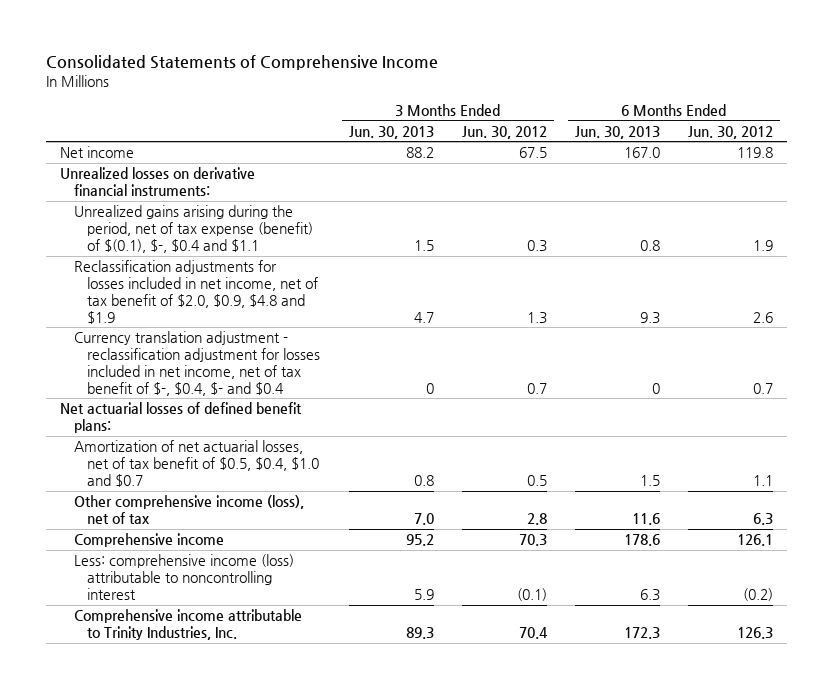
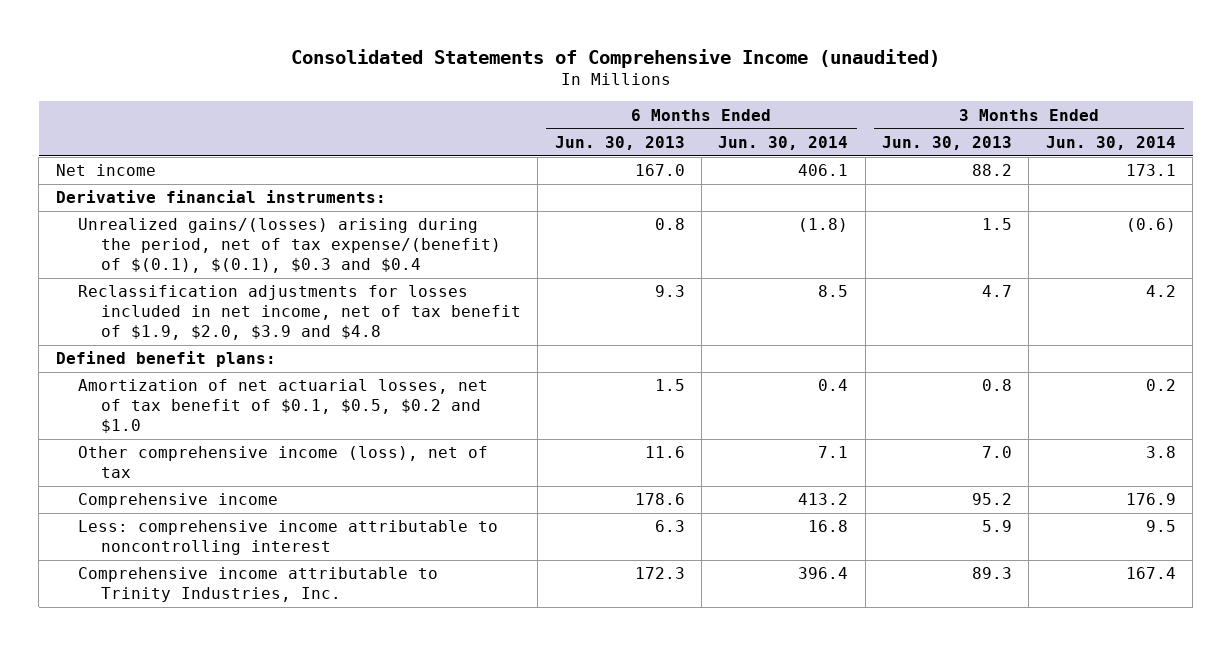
- Consolidated Statements of Comprehensive Income
+ Consolidated Statements of Comprehensive Income (unaudited)
- | 3 Months Ended Jun. 30, 2013 | 3 Months Ended Jun. 30, 2012 | 6 Months Ended Jun. 30, 2013 | 6 Months Ended Jun. 30, 2012
+ | 6 Months Ended Jun. 30, 2013 | 6 Months Ended Jun. 30, 2014 | 3 Months Ended Jun. 30, 2013 | 3 Months Ended Jun. 30, 2014
- Unrealized losses on derivative financial instruments:
- Unrealized gains arising during the period, net of tax expense (benefit) of $(0.1), $-, $0.4 and $1.1 | 1.5 | 0.3 | 0.8 | 1.9
- Reclassification adjustments for losses included in net income, net of tax benefit of $2.0, $0.9, $4.8 and $1.9 | 4.7 | 1.3 | 9.3 | 2.6
- Currency translation adjustment - reclassification adjustment for losses included in net income, net of tax benefit of $-, $0.4, $- and $0.4 | 0 | 0.7 | 0 | 0.7
- Net actuarial losses of defined benefit plans:
- Amortization of net actuarial losses, net of tax benefit of $0.5, $0.4, $1.0 and $0.7 | 0.8 | 0.5 | 1.5 | 1.1
+ Derivative financial instruments:
+ Unrealized gains/(losses) arising during the period, net of tax expense/(benefit) of $(0.1), $(0.1), $0.3 and $0.4 | 0.8 | (1.8) | 1.5 | (0.6)
+ Reclassification adjustments for losses included in net income, net of tax benefit of $1.9, $2.0, $3.9 and $4.8 | 9.3 | 8.5 | 4.7 | 4.2
+ Defined benefit plans:
+ Amortization of net actuarial losses, net of tax benefit of $0.1, $0.5, $0.2 and $1.0 | 1.5 | 0.4 | 0.8 | 0.2
- Less: comprehensive income (loss) attributable to noncontrolling interest | 5.9 | (0.1) | 6.3 | (0.2)
+ Less: comprehensive income attributable to noncontrolling interest | 6.3 | 16.8 | 5.9 | 9.5

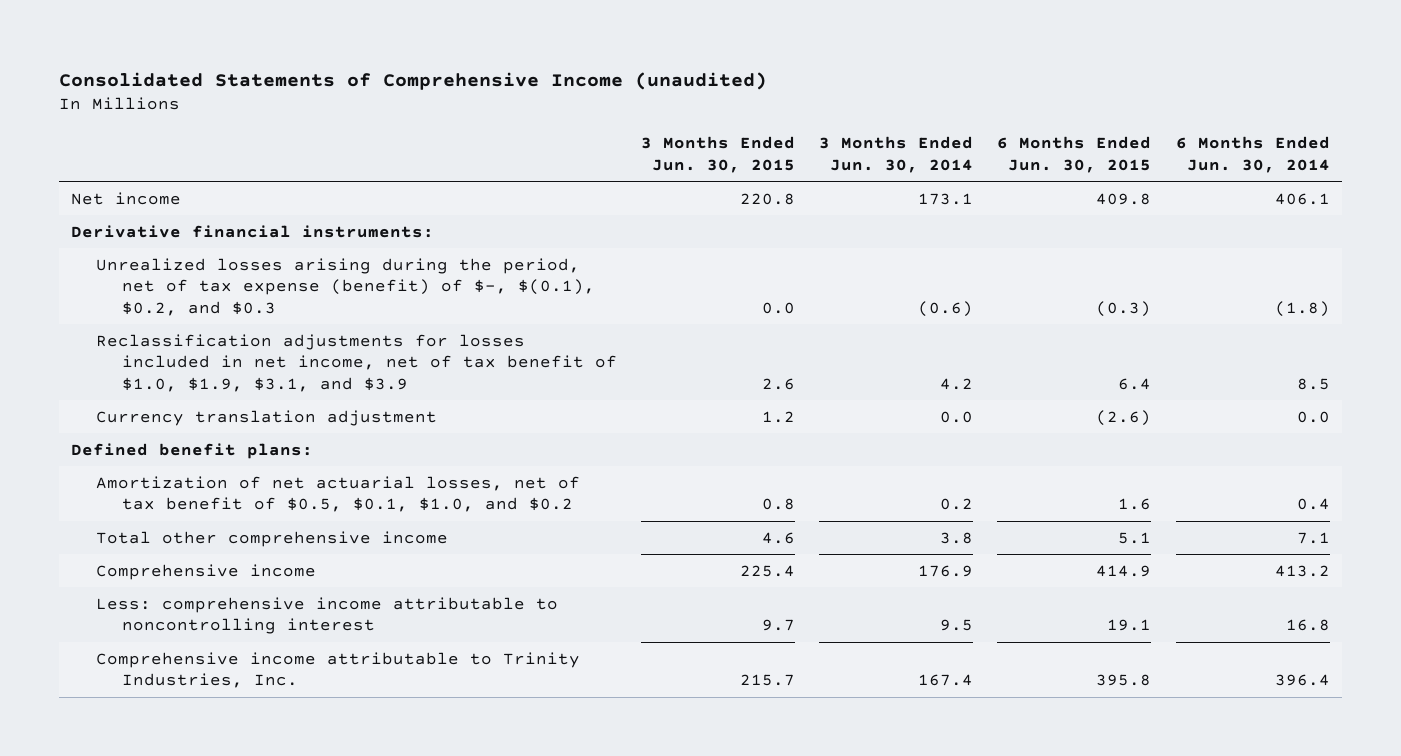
- | 6 Months Ended Jun. 30, 2013 | 6 Months Ended Jun. 30, 2014 | 3 Months Ended Jun. 30, 2013 | 3 Months Ended Jun. 30, 2014
+ | 3 Months Ended Jun. 30, 2015 | 3 Months Ended Jun. 30, 2014 | 6 Months Ended Jun. 30, 2015 | 6 Months Ended Jun. 30, 2014
- Unrealized gains/(losses) arising during the period, net of tax expense/(benefit) of $(0.1), $(0.1), $0.3 and $0.4 | 0.8 | (1.8) | 1.5 | (0.6)
- Reclassification adjustments for losses included in net income, net of tax benefit of $1.9, $2.0, $3.9 and $4.8 | 9.3 | 8.5 | 4.7 | 4.2
+ Unrealized losses arising during the period, net of tax expense (benefit) of $-, $(0.1), $0.2, and $0.3 | 0.0 | (0.6) | (0.3) | (1.8)
+ Reclassification adjustments for losses included in net income, net of tax benefit of $1.0, $1.9, $3.1, and $3.9 | 2.6 | 4.2 | 6.4 | 8.5
+ Currency translation adjustment | 1.2 | 0.0 | (2.6) | 0.0
- Amortization of net actuarial losses, net of tax benefit of $0.1, $0.5, $0.2 and $1.0 | 1.5 | 0.4 | 0.8 | 0.2
- Other comprehensive income (loss), net of tax | 11.6 | 7.1 | 7.0 | 3.8
+ Amortization of net actuarial losses, net of tax benefit of $0.5, $0.1, $1.0, and $0.2 | 0.8 | 0.2 | 1.6 | 0.4
+ Total other comprehensive income | 4.6 | 3.8 | 5.1 | 7.1

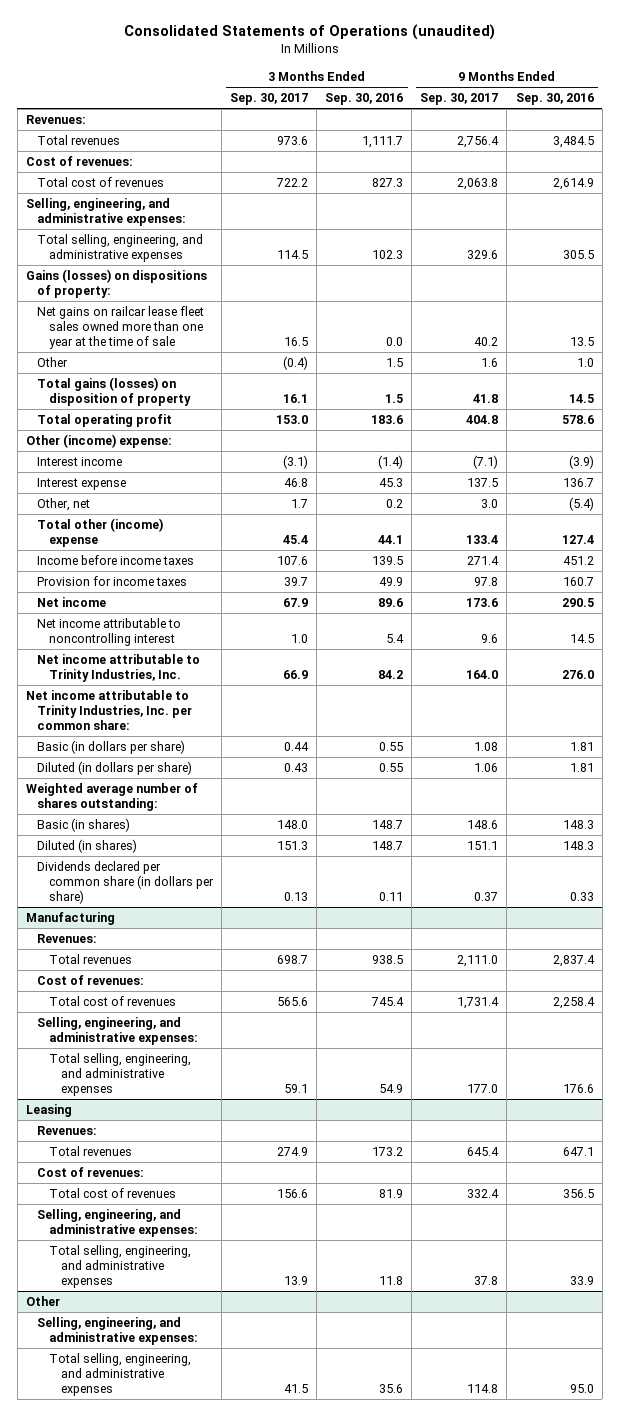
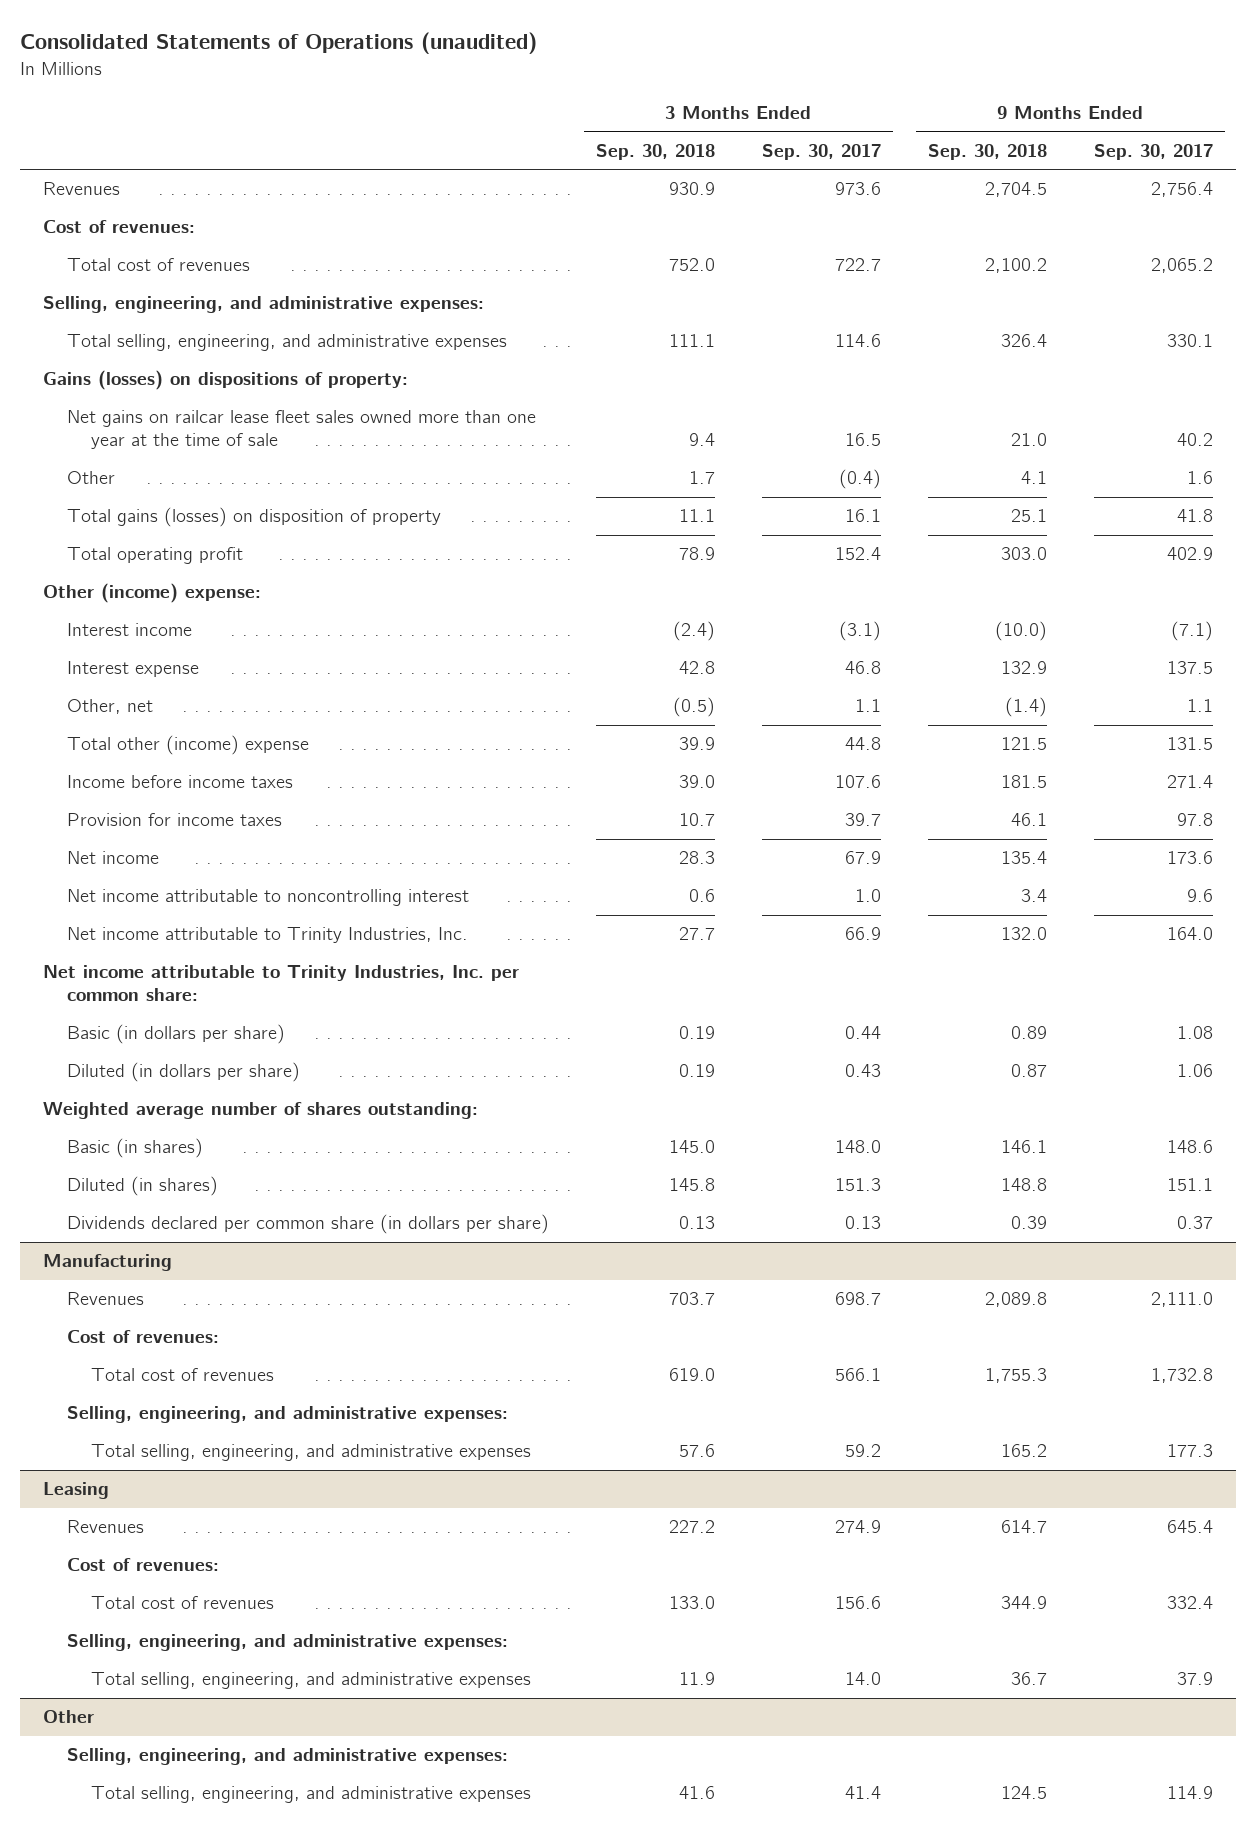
- | 3 Months Ended Sep. 30, 2017 | 3 Months Ended Sep. 30, 2016 | 9 Months Ended Sep. 30, 2017 | 9 Months Ended Sep. 30, 2016
+ | 3 Months Ended Sep. 30, 2018 | 3 Months Ended Sep. 30, 2017 | 9 Months Ended Sep. 30, 2018 | 9 Months Ended Sep. 30, 2017
- Revenues:
- Total revenues | 973.6 | 1,111.7 | 2,756.4 | 3,484.5
+ Revenues | 930.9 | 973.6 | 2,704.5 | 2,756.4
- Total cost of revenues | 722.2 | 827.3 | 2,063.8 | 2,614.9
+ Total cost of revenues | 752.0 | 722.7 | 2,100.2 | 2,065.2
- Total selling, engineering, and administrative expenses | 114.5 | 102.3 | 329.6 | 305.5
+ Total selling, engineering, and administrative expenses | 111.1 | 114.6 | 326.4 | 330.1
- Total operating profit | 153.0 | 183.6 | 404.8 | 578.6
+ Total operating profit | 78.9 | 152.4 | 303.0 | 402.9
- Other, net | 1.7 | 0.2 | 3.0 | (5.4)
- Total other (income) expense | 45.4 | 44.1 | 133.4 | 127.4
+ Other, net | (0.5) | 1.1 | (1.4) | 1.1
+ Total other (income) expense | 39.9 | 44.8 | 121.5 | 131.5
@ Manufacturing
- Revenues:
- Total revenues | 698.7 | 938.5 | 2,111.0 | 2,837.4
+ Revenues | 703.7 | 698.7 | 2,089.8 | 2,111.0
- Total cost of revenues | 565.6 | 745.4 | 1,731.4 | 2,258.4
+ Total cost of revenues | 619.0 | 566.1 | 1,755.3 | 1,732.8
- Total selling, engineering, and administrative expenses | 59.1 | 54.9 | 177.0 | 176.6
+ Total selling, engineering, and administrative expenses | 57.6 | 59.2 | 165.2 | 177.3
@ Leasing
- Revenues:
- Total revenues | 274.9 | 173.2 | 645.4 | 647.1
+ Revenues | 227.2 | 274.9 | 614.7 | 645.4
- Total selling, engineering, and administrative expenses | 13.9 | 11.8 | 37.8 | 33.9
+ Total selling, engineering, and administrative expenses | 11.9 | 14.0 | 36.7 | 37.9
@ Other
- Total selling, engineering, and administrative expenses | 41.5 | 35.6 | 114.8 | 95.0
+ Total selling, engineering, and administrative expenses | 41.6 | 41.4 | 124.5 | 114.9

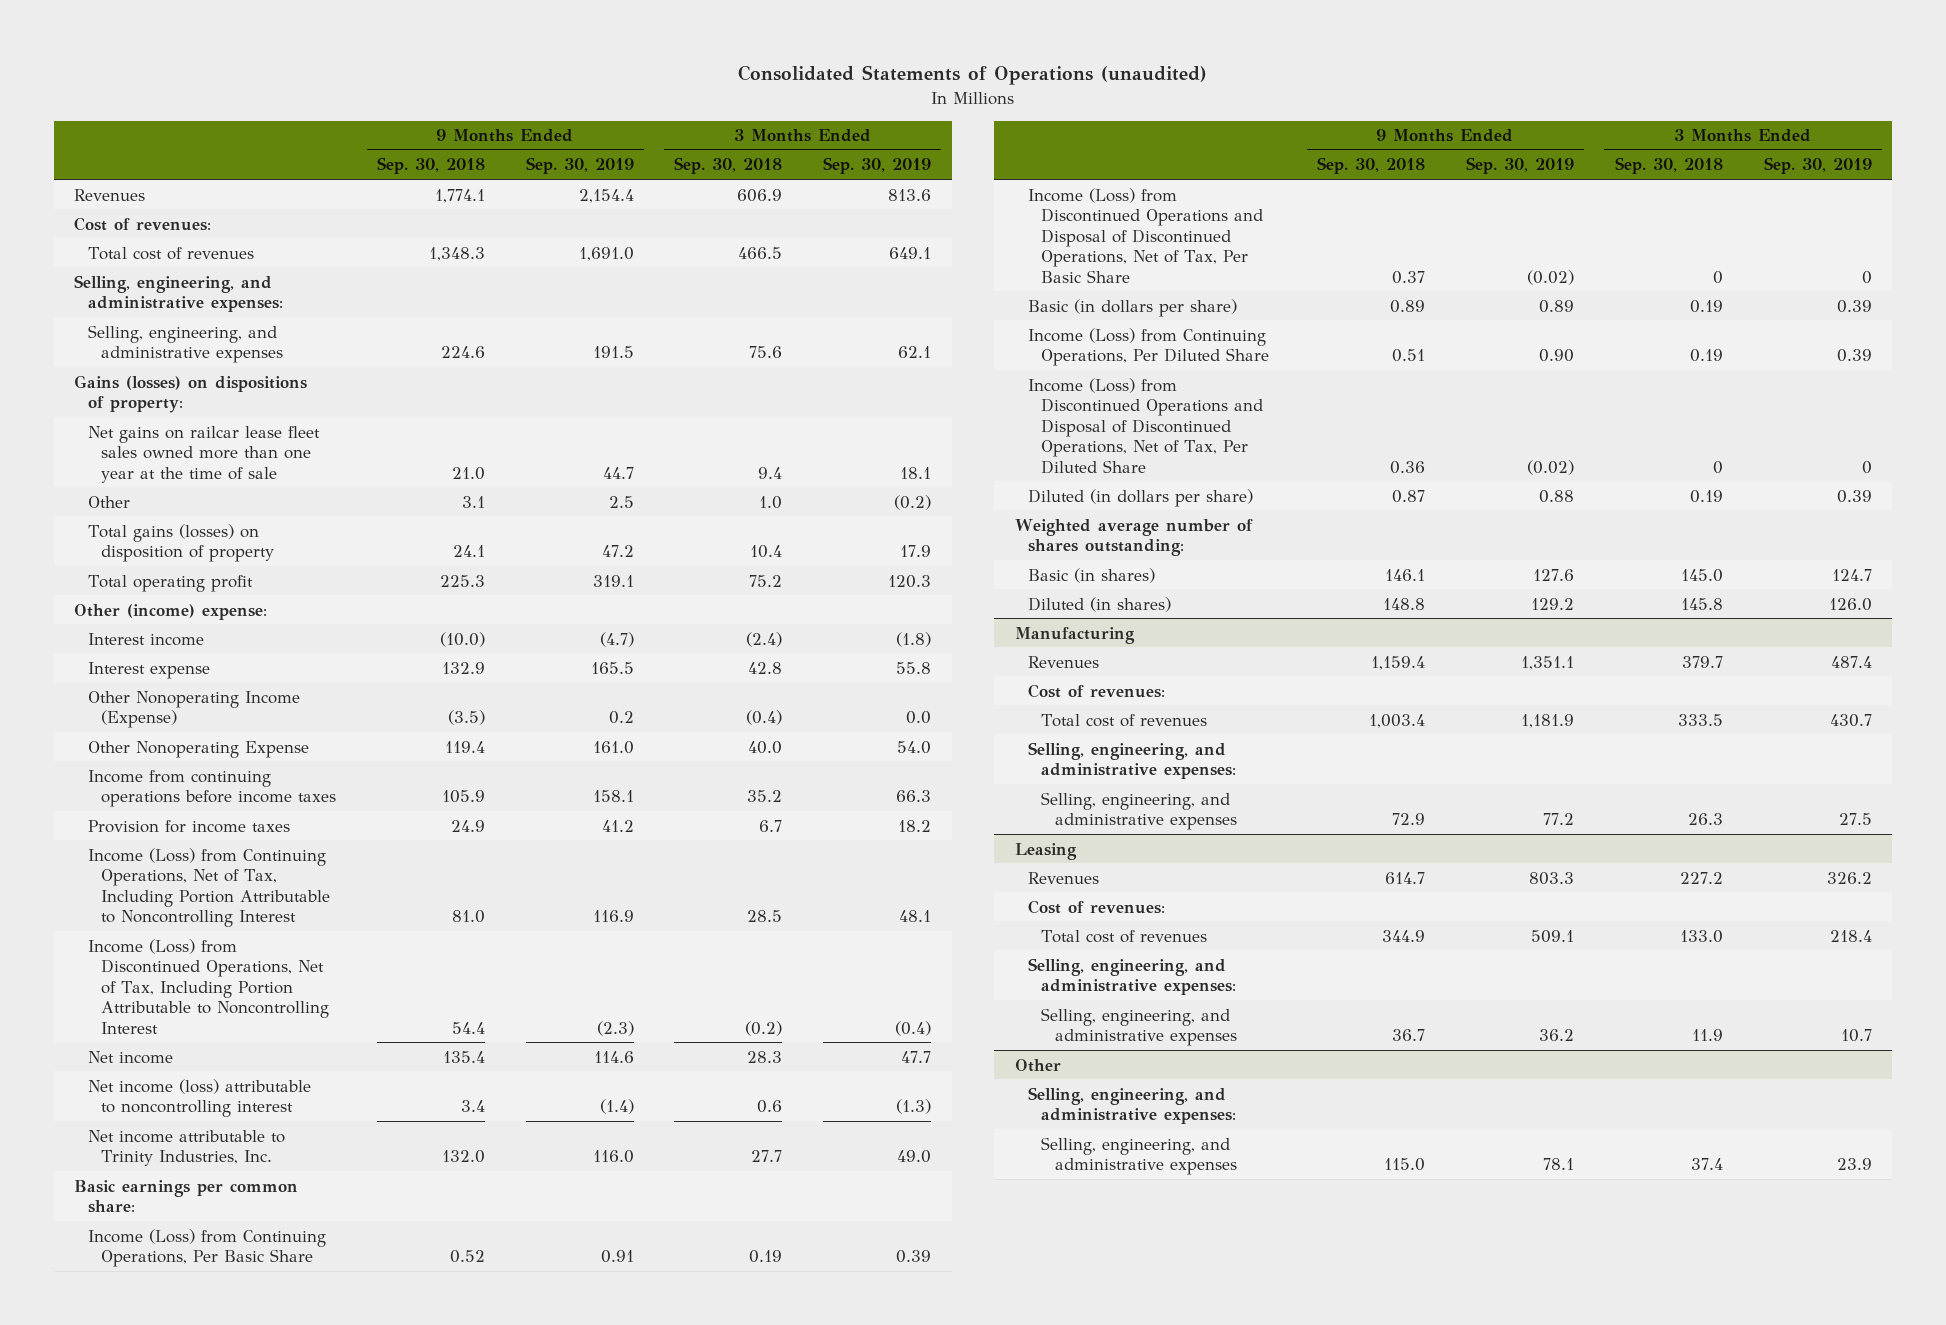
- | 3 Months Ended Sep. 30, 2018 | 3 Months Ended Sep. 30, 2017 | 9 Months Ended Sep. 30, 2018 | 9 Months Ended Sep. 30, 2017
+ | 9 Months Ended Sep. 30, 2018 | 9 Months Ended Sep. 30, 2019 | 3 Months Ended Sep. 30, 2018 | 3 Months Ended Sep. 30, 2019
- Revenues | 930.9 | 973.6 | 2,704.5 | 2,756.4
+ Revenues | 1,774.1 | 2,154.4 | 606.9 | 813.6
- Total cost of revenues | 752.0 | 722.7 | 2,100.2 | 2,065.2
+ Total cost of revenues | 1,348.3 | 1,691.0 | 466.5 | 649.1
- Total selling, engineering, and administrative expenses | 111.1 | 114.6 | 326.4 | 330.1
+ Selling, engineering, and administrative expenses | 224.6 | 191.5 | 75.6 | 62.1
- Other | 1.7 | (0.4) | 4.1 | 1.6
- Total gains (losses) on disposition of property | 11.1 | 16.1 | 25.1 | 41.8
- Total operating profit | 78.9 | 152.4 | 303.0 | 402.9
+ Other | 3.1 | 2.5 | 1.0 | (0.2)
+ Total gains (losses) on disposition of property | 24.1 | 47.2 | 10.4 | 17.9
+ Total operating profit | 225.3 | 319.1 | 75.2 | 120.3
- Other, net | (0.5) | 1.1 | (1.4) | 1.1
- Total other (income) expense | 39.9 | 44.8 | 121.5 | 131.5
- Income before income taxes | 39.0 | 107.6 | 181.5 | 271.4
- Provision for income taxes | 10.7 | 39.7 | 46.1 | 97.8
+ Other Nonoperating Income (Expense) | (3.5) | 0.2 | (0.4) | 0.0
+ Other Nonoperating Expense | 119.4 | 161.0 | 40.0 | 54.0
+ Income from continuing operations before income taxes | 105.9 | 158.1 | 35.2 | 66.3
+ Provision for income taxes | 24.9 | 41.2 | 6.7 | 18.2
+ Income (Loss) from Continuing Operations, Net of Tax, Including Portion Attributable to Noncontrolling Interest | 81.0 | 116.9 | 28.5 | 48.1
+ Income (Loss) from Discontinued Operations, Net of Tax, Including Portion Attributable to Noncontrolling Interest | 54.4 | (2.3) | (0.2) | (0.4)
- Net income attributable to noncontrolling interest | 0.6 | 1.0 | 3.4 | 9.6
+ Net income (loss) attributable to noncontrolling interest | 3.4 | (1.4) | 0.6 | (1.3)
- Net income attributable to Trinity Industries, Inc. per common share:
+ Basic earnings per common share:
+ Income (Loss) from Continuing Operations, Per Basic Share | 0.52 | 0.91 | 0.19 | 0.39
+ Income (Loss) from Discontinued Operations and Disposal of Discontinued Operations, Net of Tax, Per Basic Share | 0.37 | (0.02) | 0 | 0
+ Income (Loss) from Continuing Operations, Per Diluted Share | 0.51 | 0.90 | 0.19 | 0.39
+ Income (Loss) from Discontinued Operations and Disposal of Discontinued Operations, Net of Tax, Per Diluted Share | 0.36 | (0.02) | 0 | 0
- Dividends declared per common share (in dollars per share) | 0.13 | 0.13 | 0.39 | 0.37
@ Manufacturing
- Revenues | 703.7 | 698.7 | 2,089.8 | 2,111.0
+ Revenues | 1,159.4 | 1,351.1 | 379.7 | 487.4
- Total cost of revenues | 619.0 | 566.1 | 1,755.3 | 1,732.8
+ Total cost of revenues | 1,003.4 | 1,181.9 | 333.5 | 430.7
- Total selling, engineering, and administrative expenses | 57.6 | 59.2 | 165.2 | 177.3
+ Selling, engineering, and administrative expenses | 72.9 | 77.2 | 26.3 | 27.5
@ Leasing
- Total selling, engineering, and administrative expenses | 11.9 | 14.0 | 36.7 | 37.9
+ Selling, engineering, and administrative expenses | 36.7 | 36.2 | 11.9 | 10.7
@ Other
- Total selling, engineering, and administrative expenses | 41.6 | 41.4 | 124.5 | 114.9
+ Selling, engineering, and administrative expenses | 115.0 | 78.1 | 37.4 | 23.9

